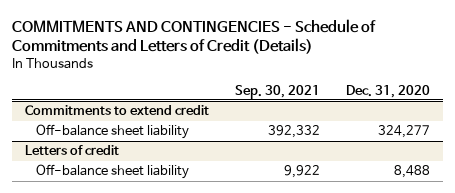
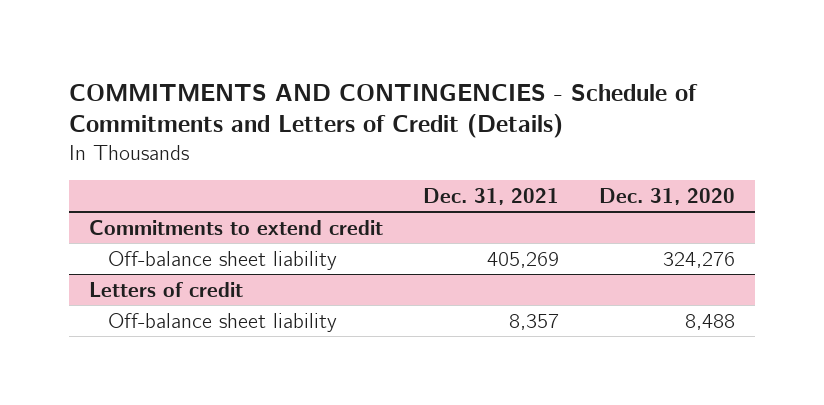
- | Sep. 30, 2021 | Dec. 31, 2020
+ | Dec. 31, 2021 | Dec. 31, 2020
@ Commitments to extend credit
- Off-balance sheet liability | 392,332 | 324,277
+ Off-balance sheet liability | 405,269 | 324,276

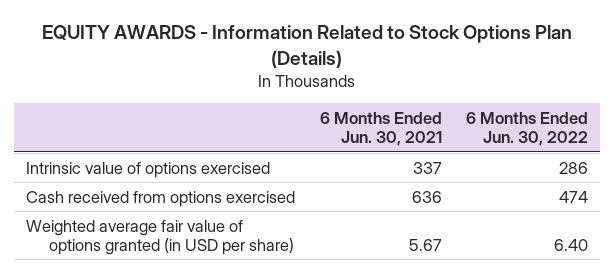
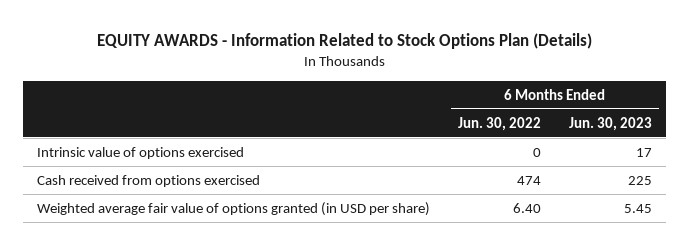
- | 6 Months Ended Jun. 30, 2021 | 6 Months Ended Jun. 30, 2022
+ | 6 Months Ended Jun. 30, 2022 | 6 Months Ended Jun. 30, 2023
- Intrinsic value of options exercised | 337 | 286
+ Intrinsic value of options exercised | 0 | 17

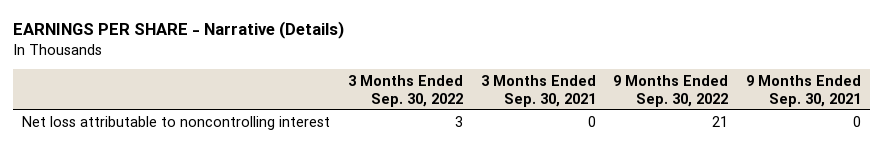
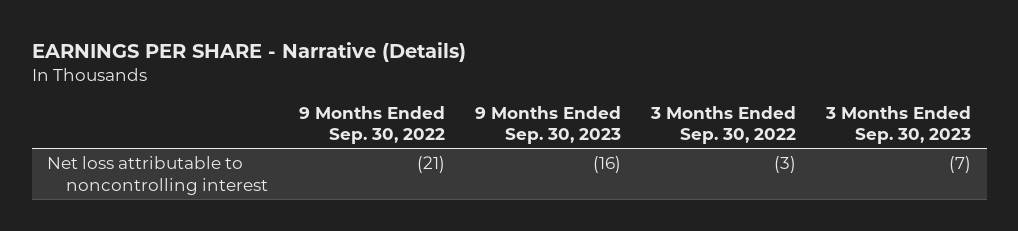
- | 3 Months Ended Sep. 30, 2022 | 3 Months Ended Sep. 30, 2021 | 9 Months Ended Sep. 30, 2022 | 9 Months Ended Sep. 30, 2021
+ | 9 Months Ended Sep. 30, 2022 | 9 Months Ended Sep. 30, 2023 | 3 Months Ended Sep. 30, 2022 | 3 Months Ended Sep. 30, 2023
- Net loss attributable to noncontrolling interest | 3 | 0 | 21 | 0
+ Net loss attributable to noncontrolling interest | (21) | (16) | (3) | (7)

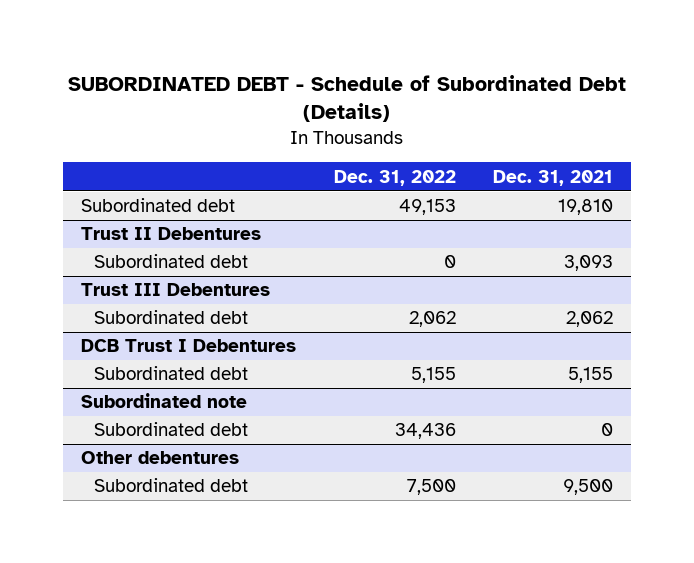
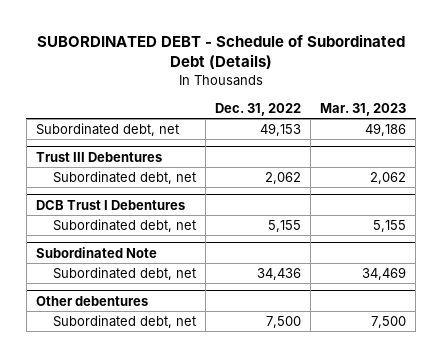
- | Dec. 31, 2022 | Dec. 31, 2021
+ | Dec. 31, 2022 | Mar. 31, 2023
- Subordinated debt | 49,153 | 19,810
- Trust II Debentures
- Subordinated debt | 0 | 3,093
+ Subordinated debt, net | 49,153 | 49,186
@ Trust III Debentures
- Subordinated debt | 2,062 | 2,062
+ Subordinated debt, net | 2,062 | 2,062
@ DCB Trust I Debentures
- Subordinated debt | 5,155 | 5,155
- Subordinated note
- Subordinated debt | 34,436 | 0
@ DCB Trust I Debentures
+ Subordinated debt, net | 5,155 | 5,155
+ Subordinated Note
+ Subordinated debt, net | 34,436 | 34,469
@ Other debentures
- Subordinated debt | 7,500 | 9,500
+ Subordinated debt, net | 7,500 | 7,500

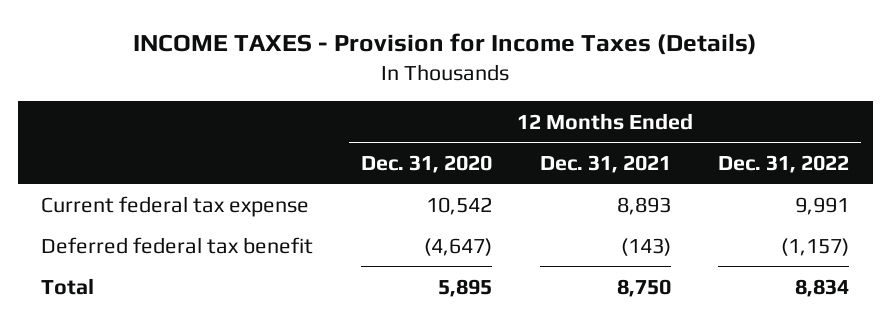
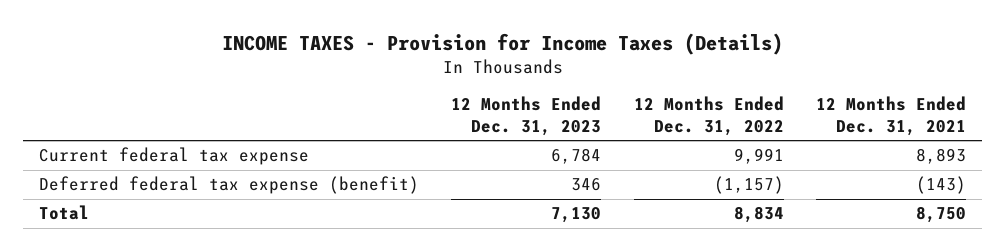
- | 12 Months Ended Dec. 31, 2020 | 12 Months Ended Dec. 31, 2021 | 12 Months Ended Dec. 31, 2022
+ | 12 Months Ended Dec. 31, 2023 | 12 Months Ended Dec. 31, 2022 | 12 Months Ended Dec. 31, 2021
- Deferred federal tax benefit | (4,647) | (143) | (1,157)
+ Deferred federal tax expense (benefit) | 346 | (1,157) | (143)

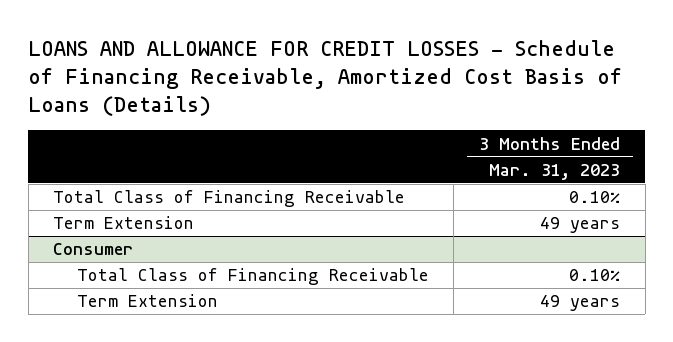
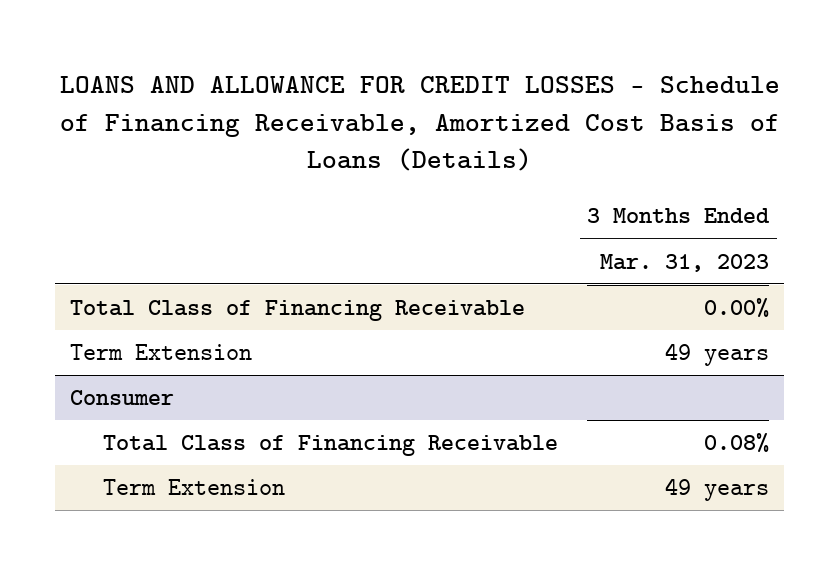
- Total Class of Financing Receivable | 0.10%
+ Total Class of Financing Receivable | 0.00%
@ Consumer
- Total Class of Financing Receivable | 0.10%
+ Total Class of Financing Receivable | 0.08%

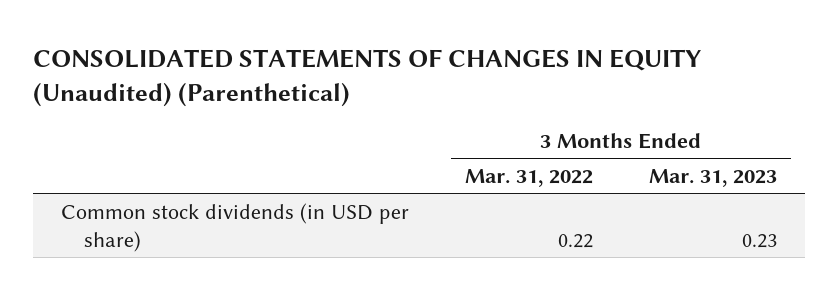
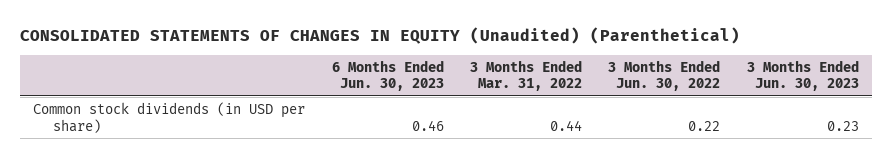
- | 3 Months Ended Mar. 31, 2022 | 3 Months Ended Mar. 31, 2023
+ | 6 Months Ended Jun. 30, 2023 | 3 Months Ended Mar. 31, 2022 | 3 Months Ended Jun. 30, 2022 | 3 Months Ended Jun. 30, 2023
- Common stock dividends (in USD per share) | 0.22 | 0.23
+ Common stock dividends (in USD per share) | 0.46 | 0.44 | 0.22 | 0.23

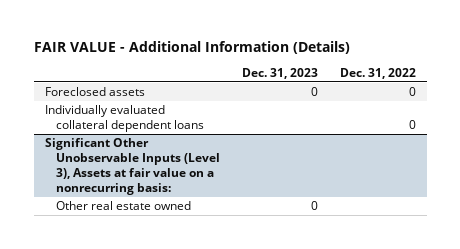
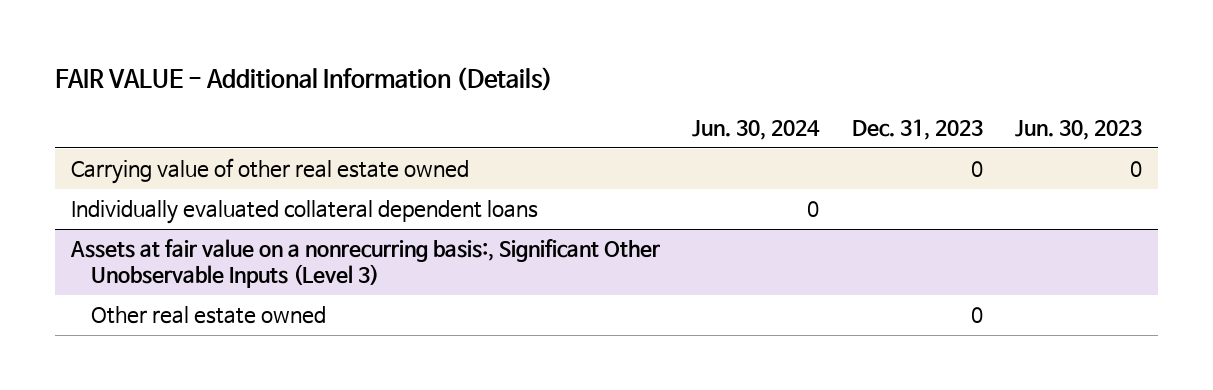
- | Dec. 31, 2023 | Dec. 31, 2022
+ | Jun. 30, 2024 | Dec. 31, 2023 | Jun. 30, 2023
- Foreclosed assets | 0 | 0
+ Carrying value of other real estate owned | | 0 | 0
- Significant Other Unobservable Inputs (Level 3), Assets at fair value on a nonrecurring basis:
+ Assets at fair value on a nonrecurring basis:, Significant Other Unobservable Inputs (Level 3)

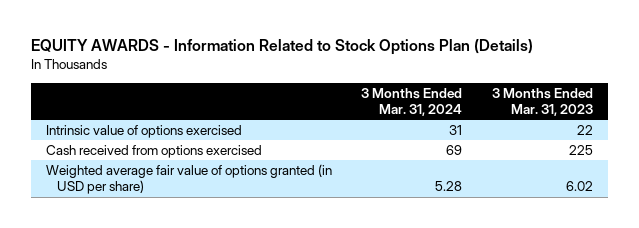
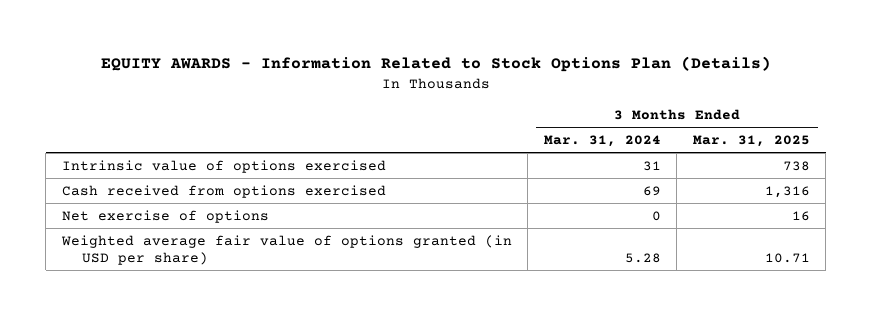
- | 3 Months Ended Mar. 31, 2024 | 3 Months Ended Mar. 31, 2023
+ | 3 Months Ended Mar. 31, 2024 | 3 Months Ended Mar. 31, 2025
+ Net exercise of options | 0 | 16

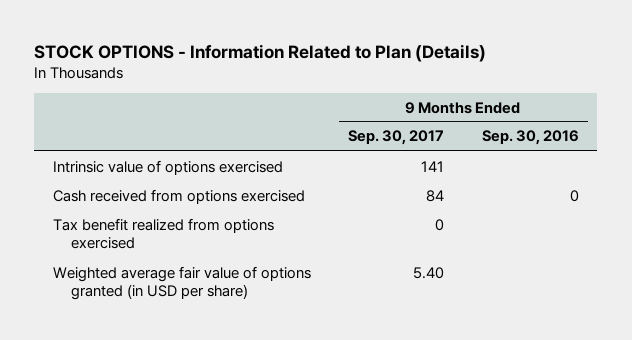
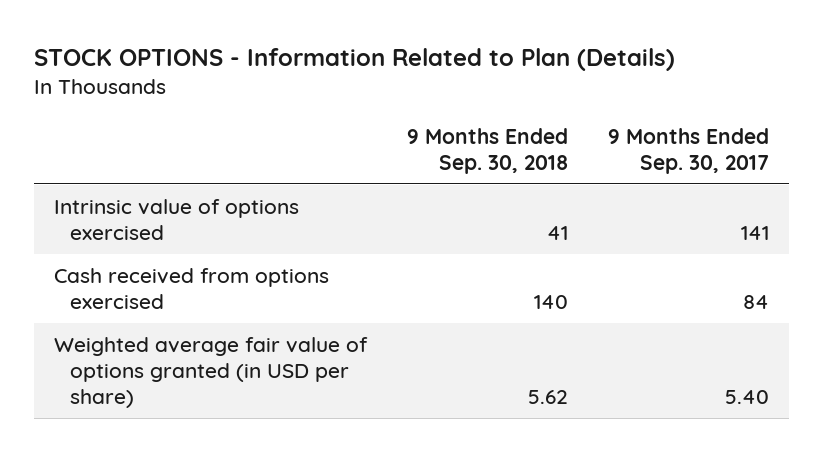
- | 9 Months Ended Sep. 30, 2017 | 9 Months Ended Sep. 30, 2016
+ | 9 Months Ended Sep. 30, 2018 | 9 Months Ended Sep. 30, 2017
- Tax benefit realized from options exercised | 0 |

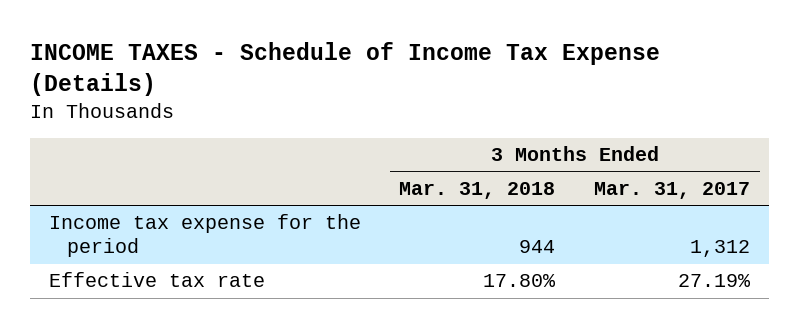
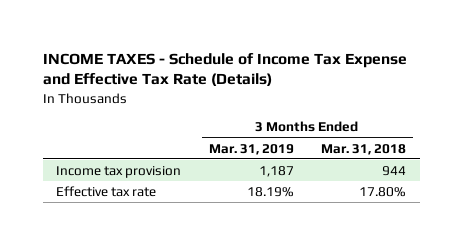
- INCOME TAXES - Schedule of Income Tax Expense (Details)
+ INCOME TAXES - Schedule of Income Tax Expense and Effective Tax Rate (Details)
- | 3 Months Ended Mar. 31, 2018 | 3 Months Ended Mar. 31, 2017
+ | 3 Months Ended Mar. 31, 2019 | 3 Months Ended Mar. 31, 2018
- Income tax expense for the period | 944 | 1,312
+ Income tax provision | 1,187 | 944

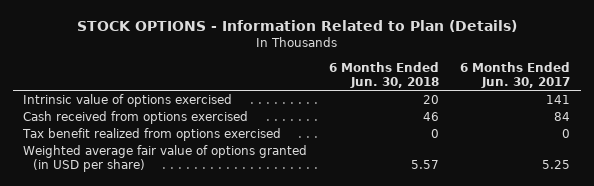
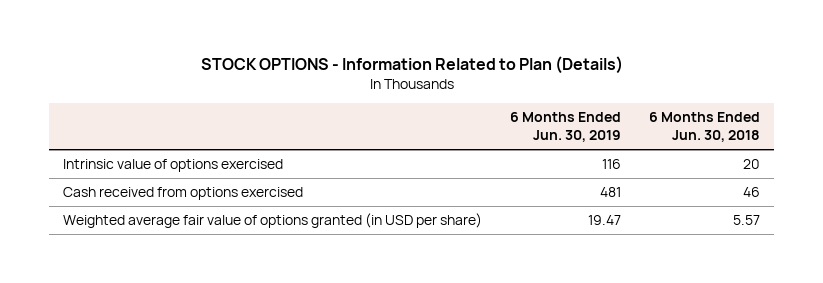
- | 6 Months Ended Jun. 30, 2018 | 6 Months Ended Jun. 30, 2017
+ | 6 Months Ended Jun. 30, 2019 | 6 Months Ended Jun. 30, 2018
- Tax benefit realized from options exercised | 0 | 0

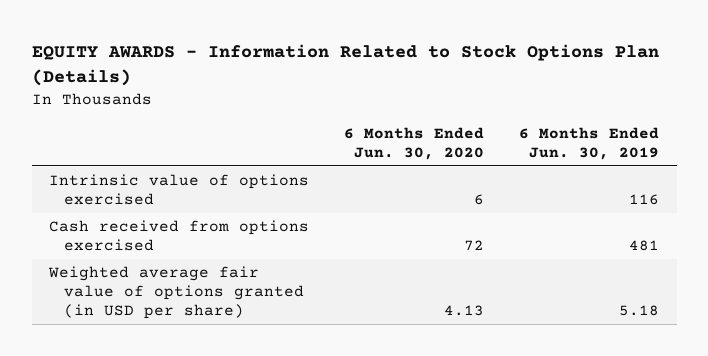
- STOCK OPTIONS - Information Related to Plan (Details)
+ EQUITY AWARDS - Information Related to Stock Options Plan (Details)
- | 6 Months Ended Jun. 30, 2019 | 6 Months Ended Jun. 30, 2018
+ | 6 Months Ended Jun. 30, 2020 | 6 Months Ended Jun. 30, 2019
- Weighted average fair value of options granted (in USD per share) | 19.47 | 5.57
+ Weighted average fair value of options granted (in USD per share) | 4.13 | 5.18

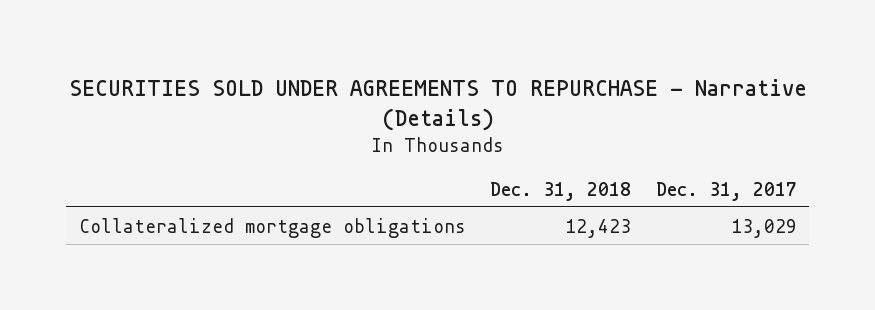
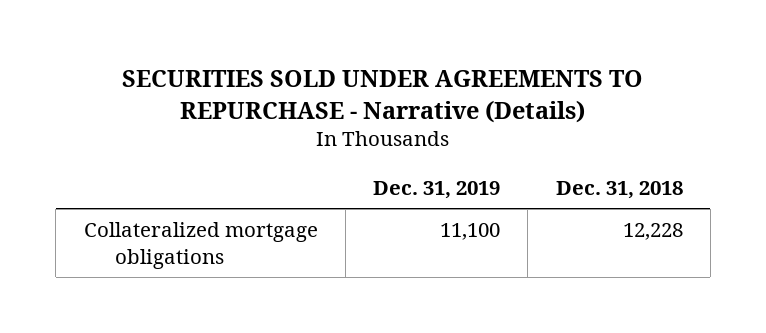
- | Dec. 31, 2018 | Dec. 31, 2017
+ | Dec. 31, 2019 | Dec. 31, 2018
- Collateralized mortgage obligations | 12,423 | 13,029
+ Collateralized mortgage obligations | 11,100 | 12,228

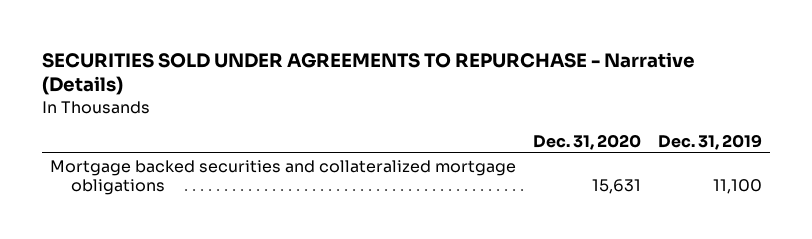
- | Dec. 31, 2019 | Dec. 31, 2018
+ | Dec. 31, 2020 | Dec. 31, 2019
- Collateralized mortgage obligations | 11,100 | 12,228
+ Mortgage backed securities and collateralized mortgage obligations | 15,631 | 11,100

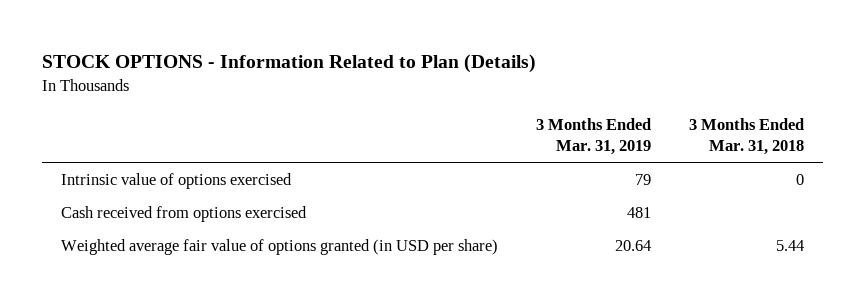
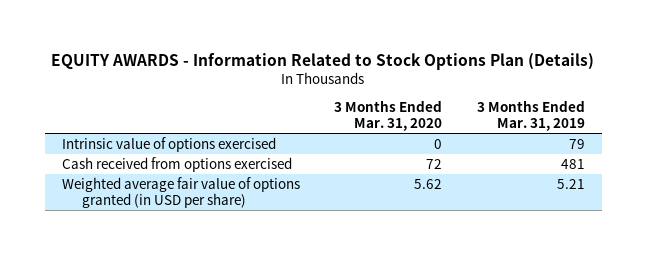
- STOCK OPTIONS - Information Related to Plan (Details)
+ EQUITY AWARDS - Information Related to Stock Options Plan (Details)
- | 3 Months Ended Mar. 31, 2019 | 3 Months Ended Mar. 31, 2018
+ | 3 Months Ended Mar. 31, 2020 | 3 Months Ended Mar. 31, 2019
- Weighted average fair value of options granted (in USD per share) | 20.64 | 5.44
+ Weighted average fair value of options granted (in USD per share) | 5.62 | 5.21

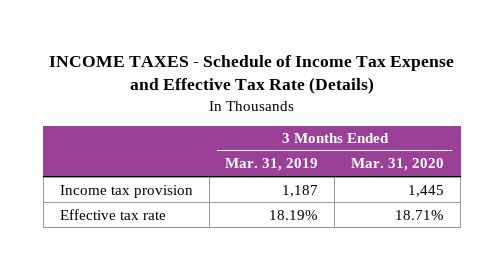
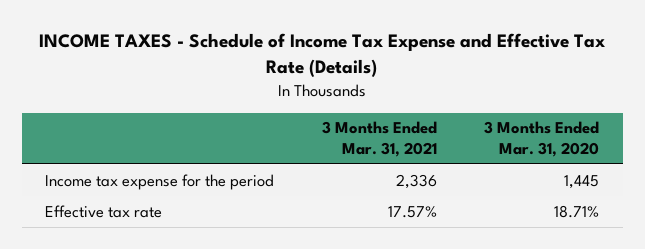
- | 3 Months Ended Mar. 31, 2019 | 3 Months Ended Mar. 31, 2020
+ | 3 Months Ended Mar. 31, 2021 | 3 Months Ended Mar. 31, 2020
- Income tax provision | 1,187 | 1,445
+ Income tax expense for the period | 2,336 | 1,445

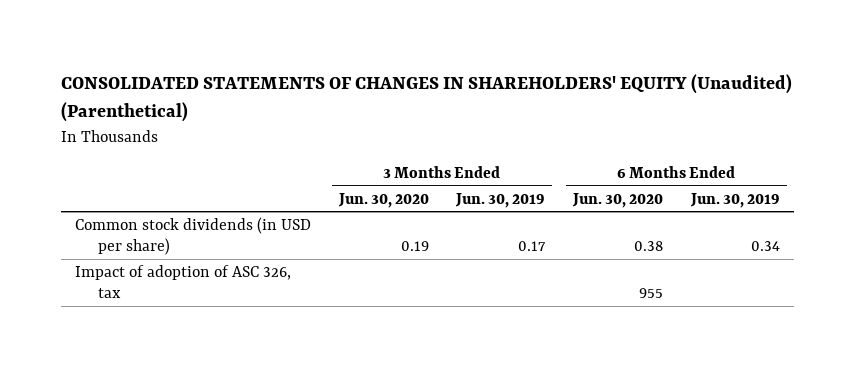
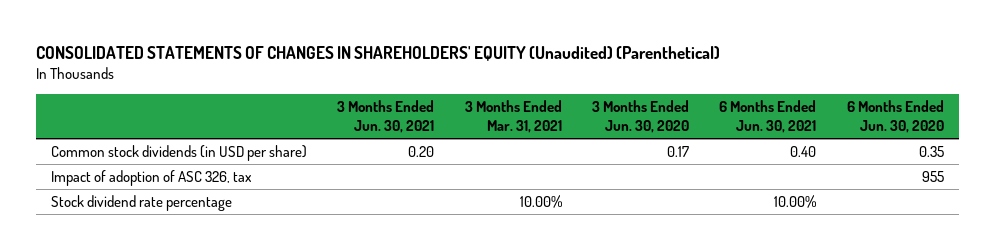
- | 3 Months Ended Jun. 30, 2020 | 3 Months Ended Jun. 30, 2019 | 6 Months Ended Jun. 30, 2020 | 6 Months Ended Jun. 30, 2019
+ | 3 Months Ended Jun. 30, 2021 | 3 Months Ended Mar. 31, 2021 | 3 Months Ended Jun. 30, 2020 | 6 Months Ended Jun. 30, 2021 | 6 Months Ended Jun. 30, 2020
- Common stock dividends (in USD per share) | 0.19 | 0.17 | 0.38 | 0.34
+ Common stock dividends (in USD per share) | 0.20 | | 0.17 | 0.40 | 0.35
+ Stock dividend rate percentage | | 10.00% | | 10.00% |

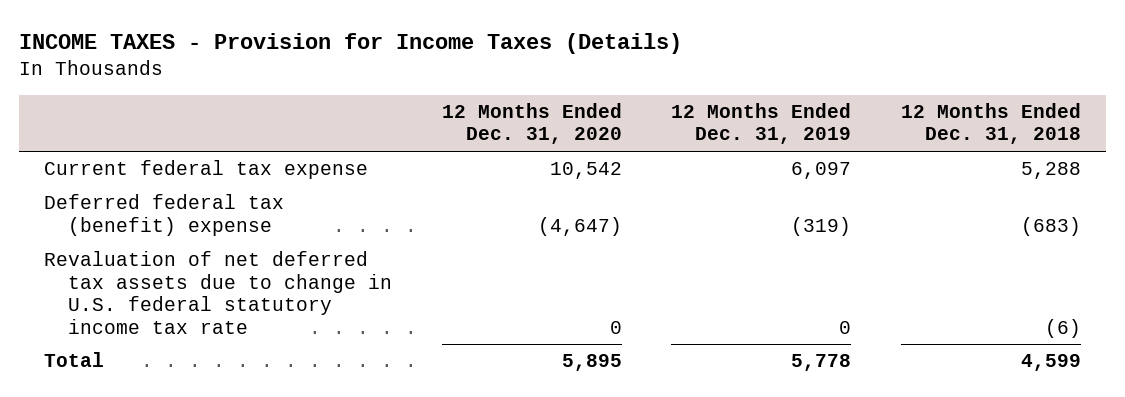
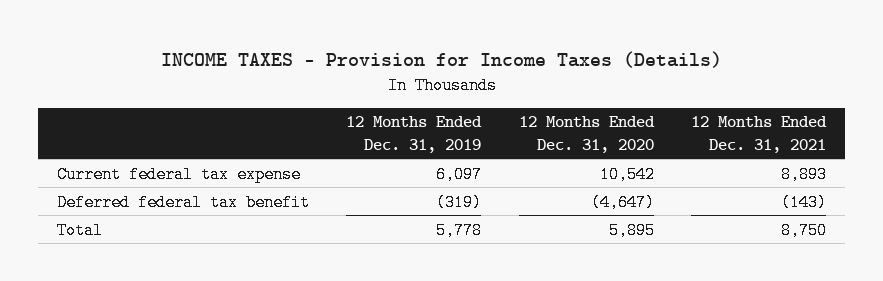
- | 12 Months Ended Dec. 31, 2020 | 12 Months Ended Dec. 31, 2019 | 12 Months Ended Dec. 31, 2018
+ | 12 Months Ended Dec. 31, 2019 | 12 Months Ended Dec. 31, 2020 | 12 Months Ended Dec. 31, 2021
- Deferred federal tax (benefit) expense | (4,647) | (319) | (683)
- Revaluation of net deferred tax assets due to change in U.S. federal statutory income tax rate | 0 | 0 | (6)
+ Deferred federal tax benefit | (319) | (4,647) | (143)

